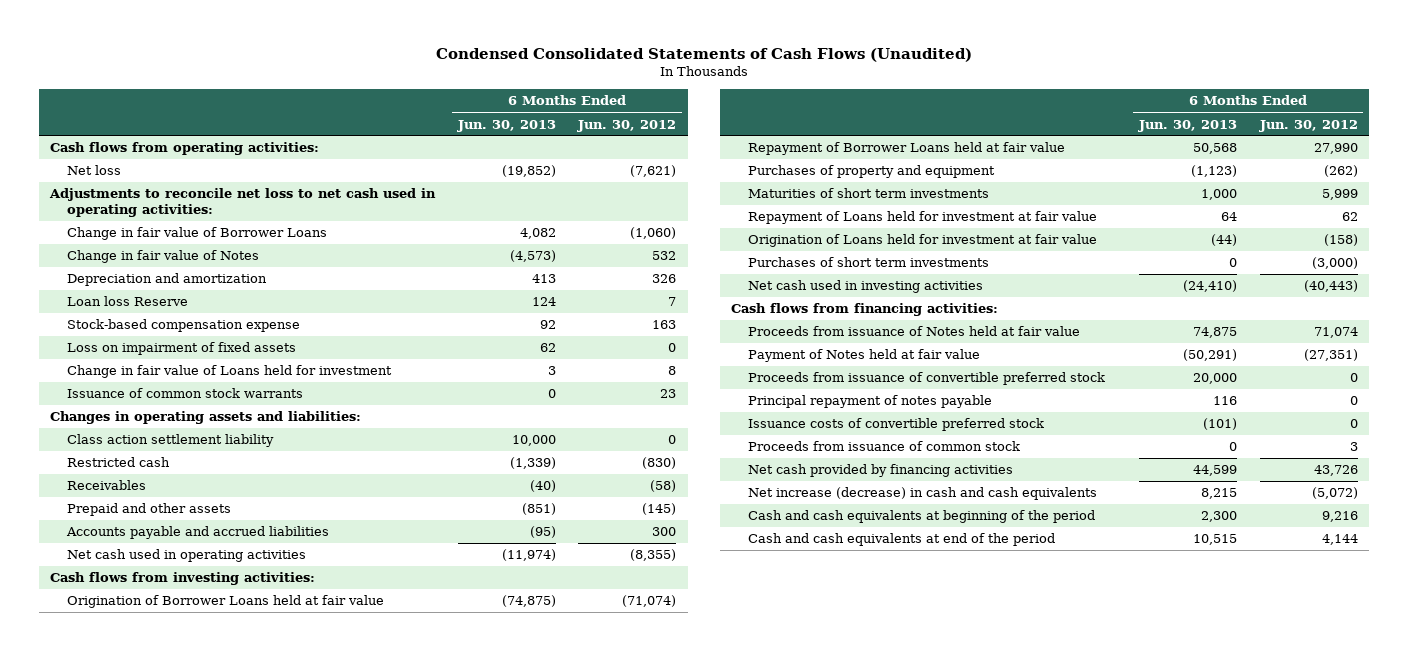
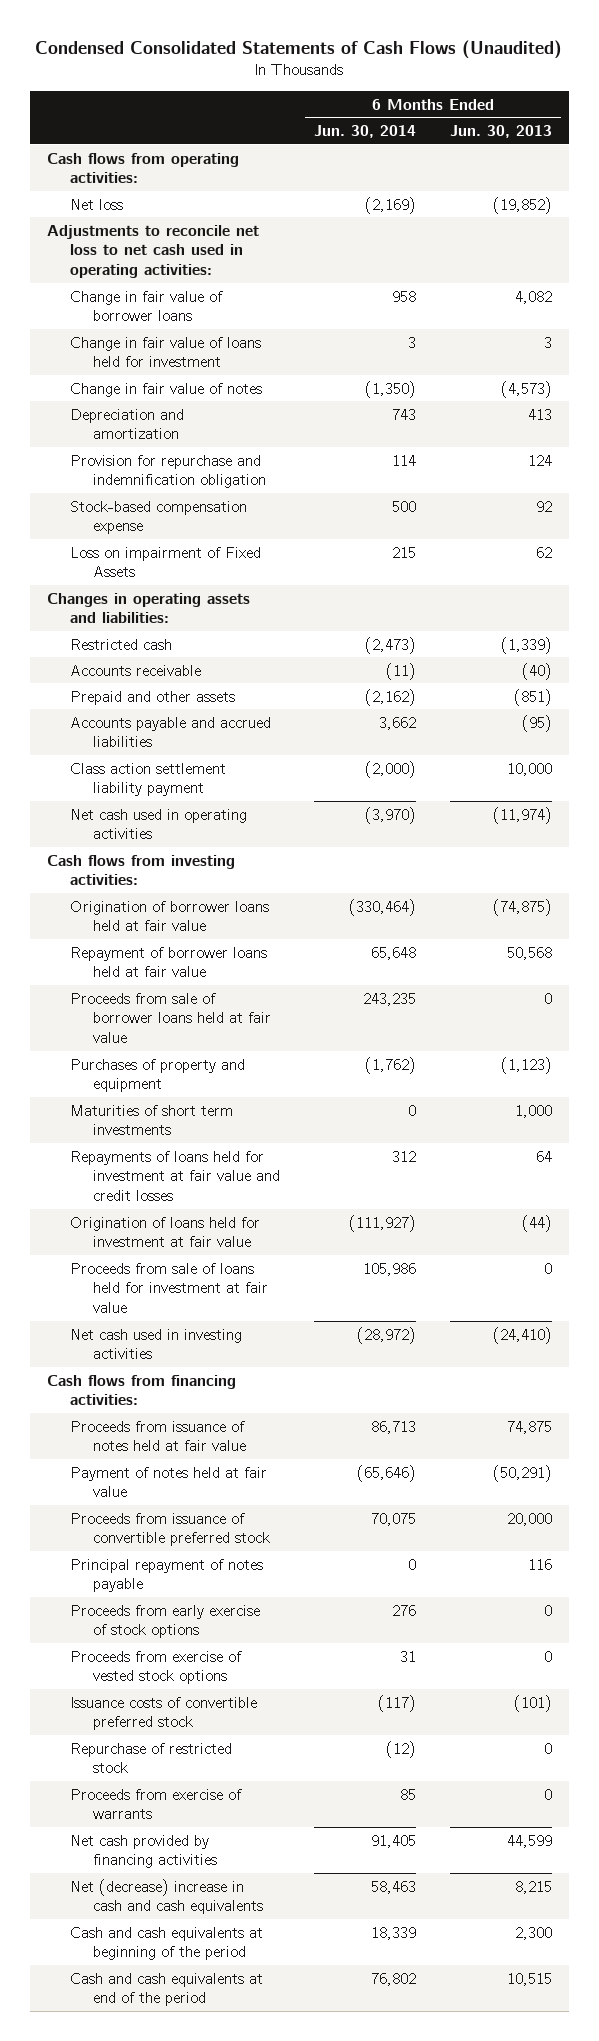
- | 6 Months Ended Jun. 30, 2013 | 6 Months Ended Jun. 30, 2012
+ | 6 Months Ended Jun. 30, 2014 | 6 Months Ended Jun. 30, 2013
- Change in fair value of Borrower Loans | 4,082 | (1,060)
- Change in fair value of Notes | (4,573) | 532
+ Change in fair value of borrower loans | 958 | 4,082
+ Change in fair value of loans held for investment | 3 | 3
+ Change in fair value of notes | (1,350) | (4,573)
- Loan loss Reserve | 124 | 7
+ Provision for repurchase and indemnification obligation | 114 | 124
- Loss on impairment of fixed assets | 62 | 0
- Change in fair value of Loans held for investment | 3 | 8
- Issuance of common stock warrants | 0 | 23
+ Loss on impairment of Fixed Assets | 215 | 62
- Class action settlement liability | 10,000 | 0
- Receivables | (40) | (58)
+ Accounts receivable | (11) | (40)
+ Class action settlement liability payment | (2,000) | 10,000
- Origination of Borrower Loans held at fair value | (74,875) | (71,074)
- Repayment of Borrower Loans held at fair value | 50,568 | 27,990
+ Origination of borrower loans held at fair value | (330,464) | (74,875)
+ Repayment of borrower loans held at fair value | 65,648 | 50,568
+ Proceeds from sale of borrower loans held at fair value | 243,235 | 0
- Repayment of Loans held for investment at fair value | 64 | 62
- Origination of Loans held for investment at fair value | (44) | (158)
- Purchases of short term investments | 0 | (3,000)
+ Repayments of loans held for investment at fair value and credit losses | 312 | 64
+ Origination of loans held for investment at fair value | (111,927) | (44)
+ Proceeds from sale of loans held for investment at fair value | 105,986 | 0
- Proceeds from issuance of Notes held at fair value | 74,875 | 71,074
- Payment of Notes held at fair value | (50,291) | (27,351)
+ Proceeds from issuance of notes held at fair value | 86,713 | 74,875
+ Payment of notes held at fair value | (65,646) | (50,291)
+ Proceeds from early exercise of stock options | 276 | 0
+ Proceeds from exercise of vested stock options | 31 | 0
- Proceeds from issuance of common stock | 0 | 3
+ Repurchase of restricted stock | (12) | 0
+ Proceeds from exercise of warrants | 85 | 0
- Net increase (decrease) in cash and cash equivalents | 8,215 | (5,072)
+ Net (decrease) increase in cash and cash equivalents | 58,463 | 8,215

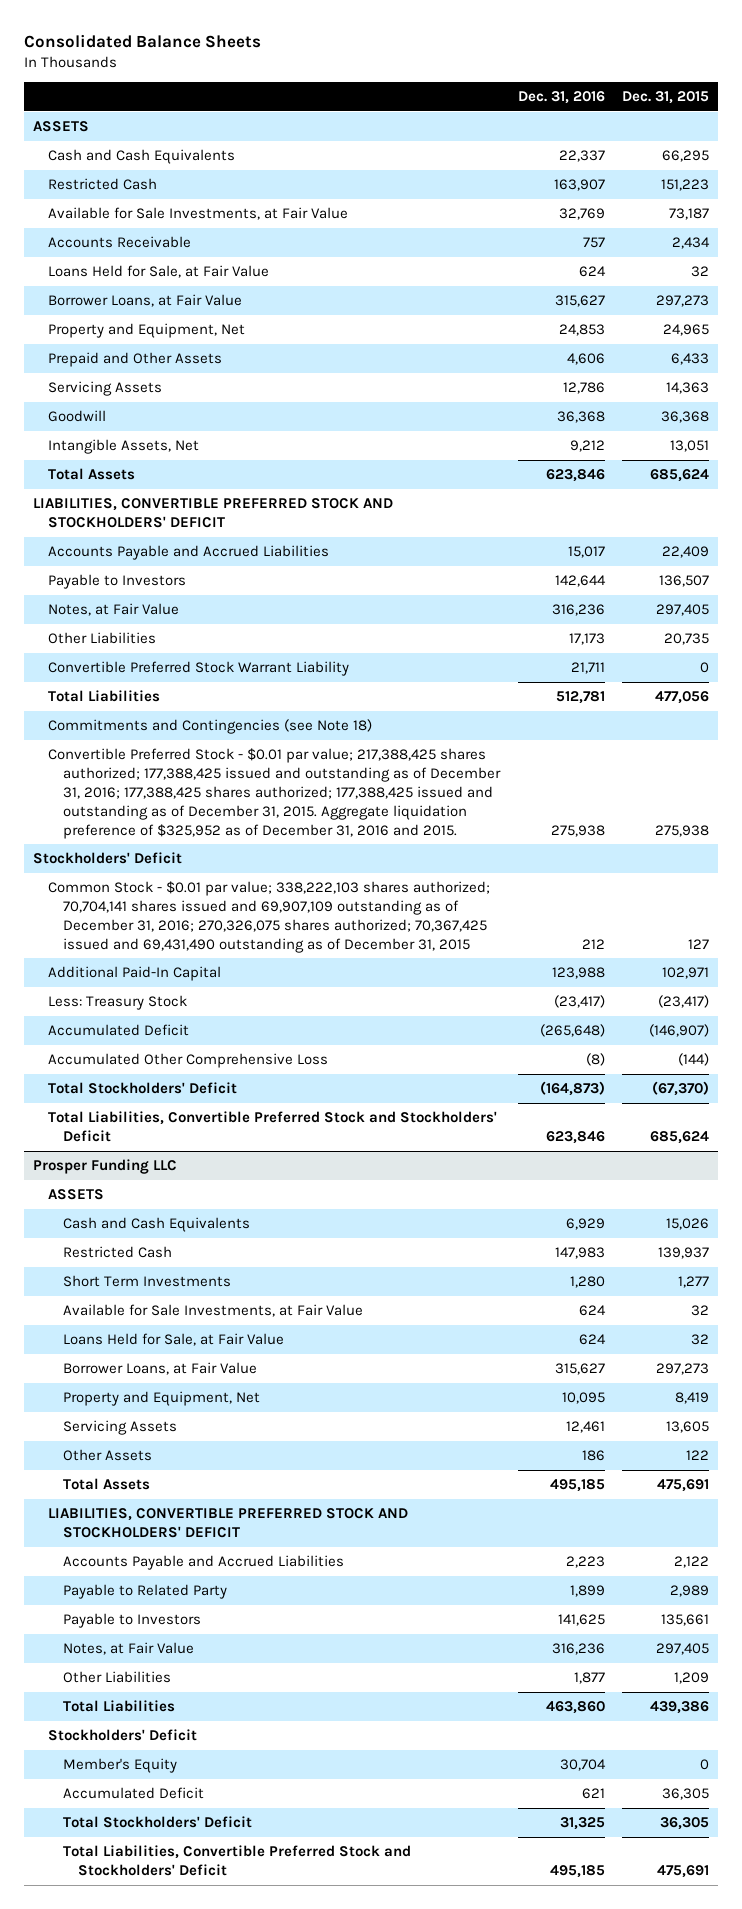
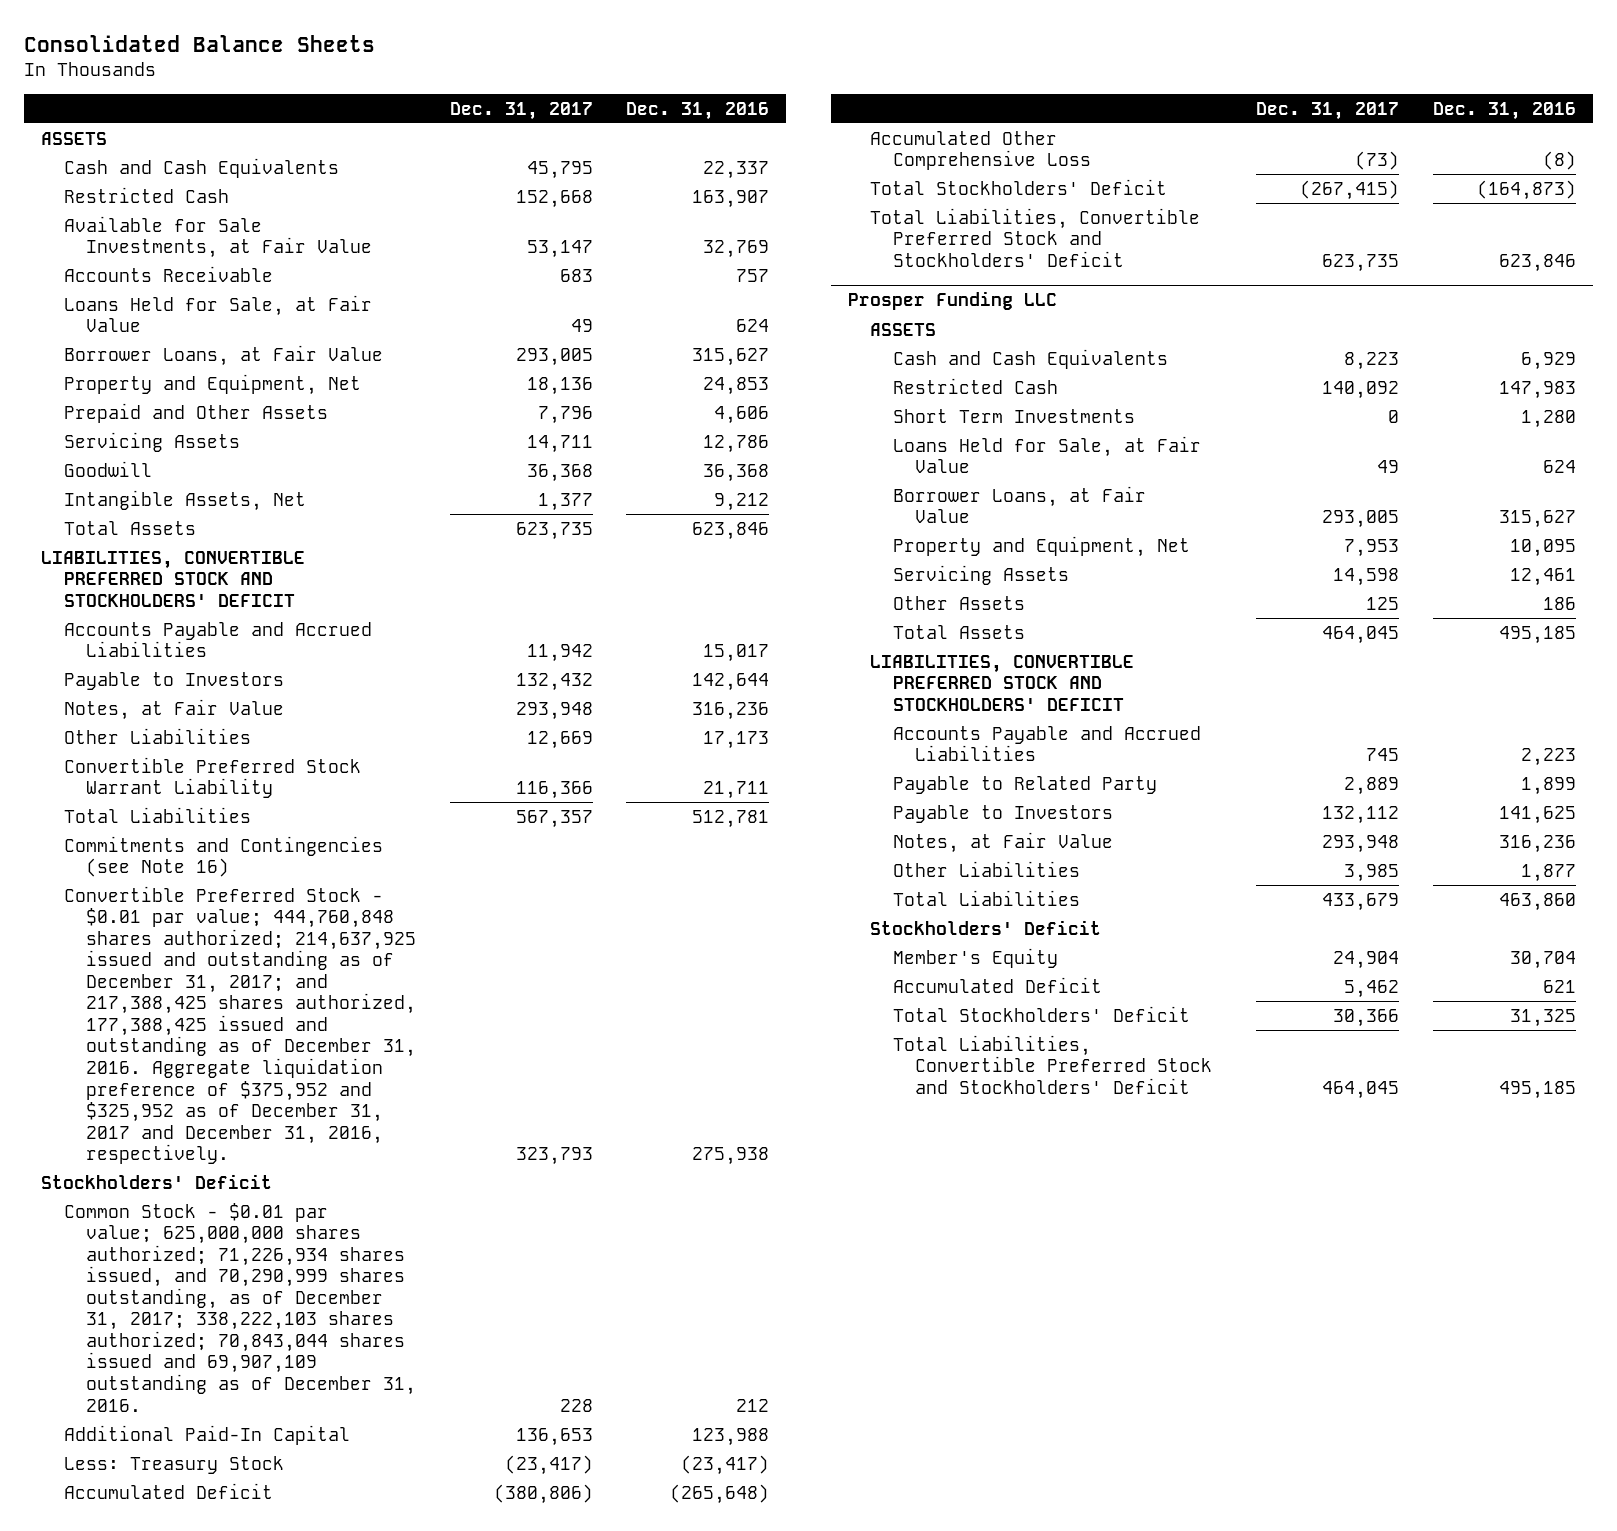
- | Dec. 31, 2016 | Dec. 31, 2015
+ | Dec. 31, 2017 | Dec. 31, 2016
- Commitments and Contingencies (see Note 18)
- Convertible Preferred Stock - $0.01 par value; 217,388,425 shares authorized; 177,388,425 issued and outstanding as of December 31, 2016; 177,388,425 shares authorized; 177,388,425 issued and outstanding as of December 31, 2015. Aggregate liquidation preference of $325,952 as of December 31, 2016 and 2015. | 275,938 | 275,938
+ Commitments and Contingencies (see Note 16)
+ Convertible Preferred Stock - $0.01 par value; 444,760,848 shares authorized; 214,637,925 issued and outstanding as of December 31, 2017; and 217,388,425 shares authorized, 177,388,425 issued and outstanding as of December 31, 2016. Aggregate liquidation preference of $375,952 and $325,952 as of December 31, 2017 and December 31, 2016, respectively. | 323,793 | 275,938
- Common Stock - $0.01 par value; 338,222,103 shares authorized; 70,704,141 shares issued and 69,907,109 outstanding as of December 31, 2016; 270,326,075 shares authorized; 70,367,425 issued and 69,431,490 outstanding as of December 31, 2015 | 212 | 127
+ Common Stock - $0.01 par value; 625,000,000 shares authorized; 71,226,934 shares issued, and 70,290,999 shares outstanding, as of December 31, 2017; 338,222,103 shares authorized; 70,843,044 shares issued and 69,907,109 outstanding as of December 31, 2016. | 228 | 212
@ Prosper Funding LLC
- Available for Sale Investments, at Fair Value | 624 | 32

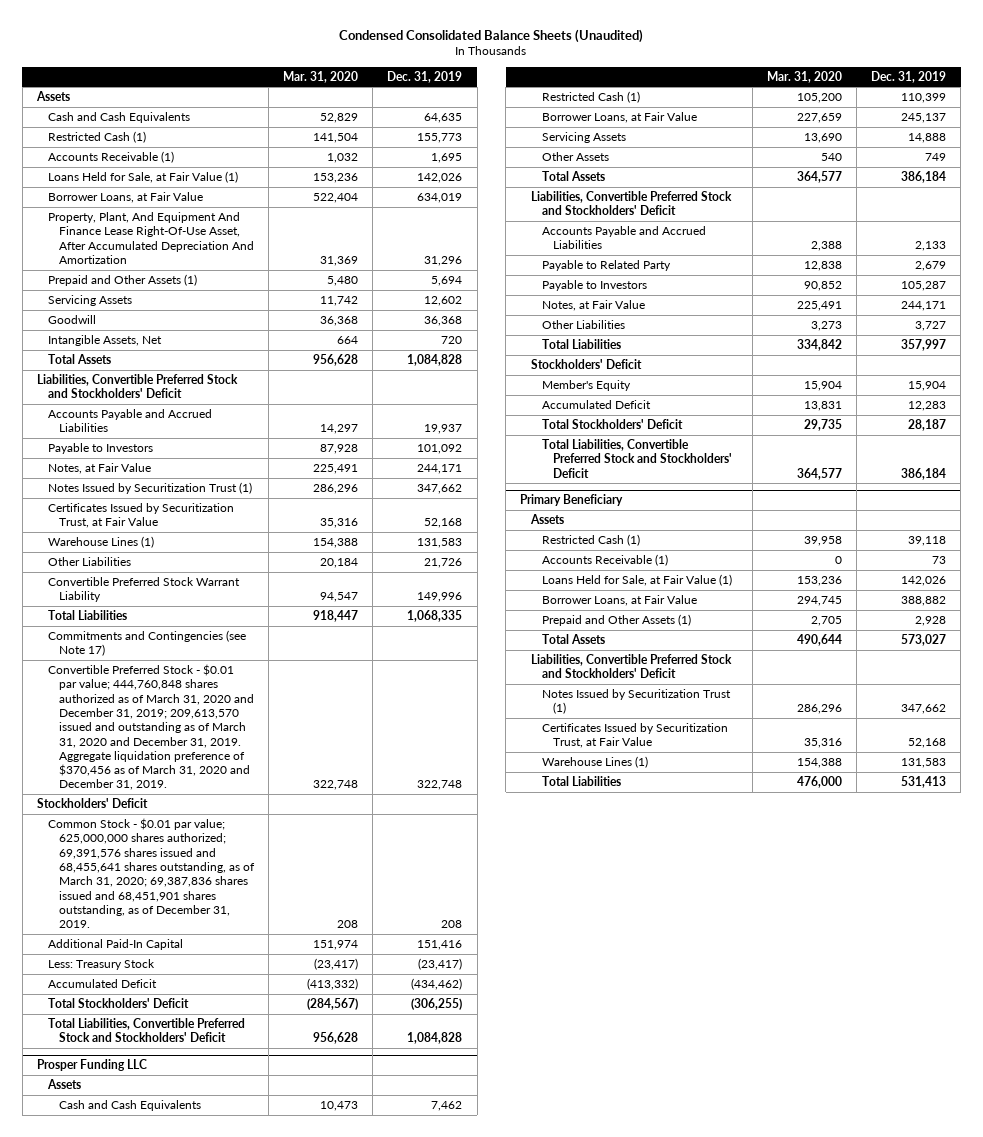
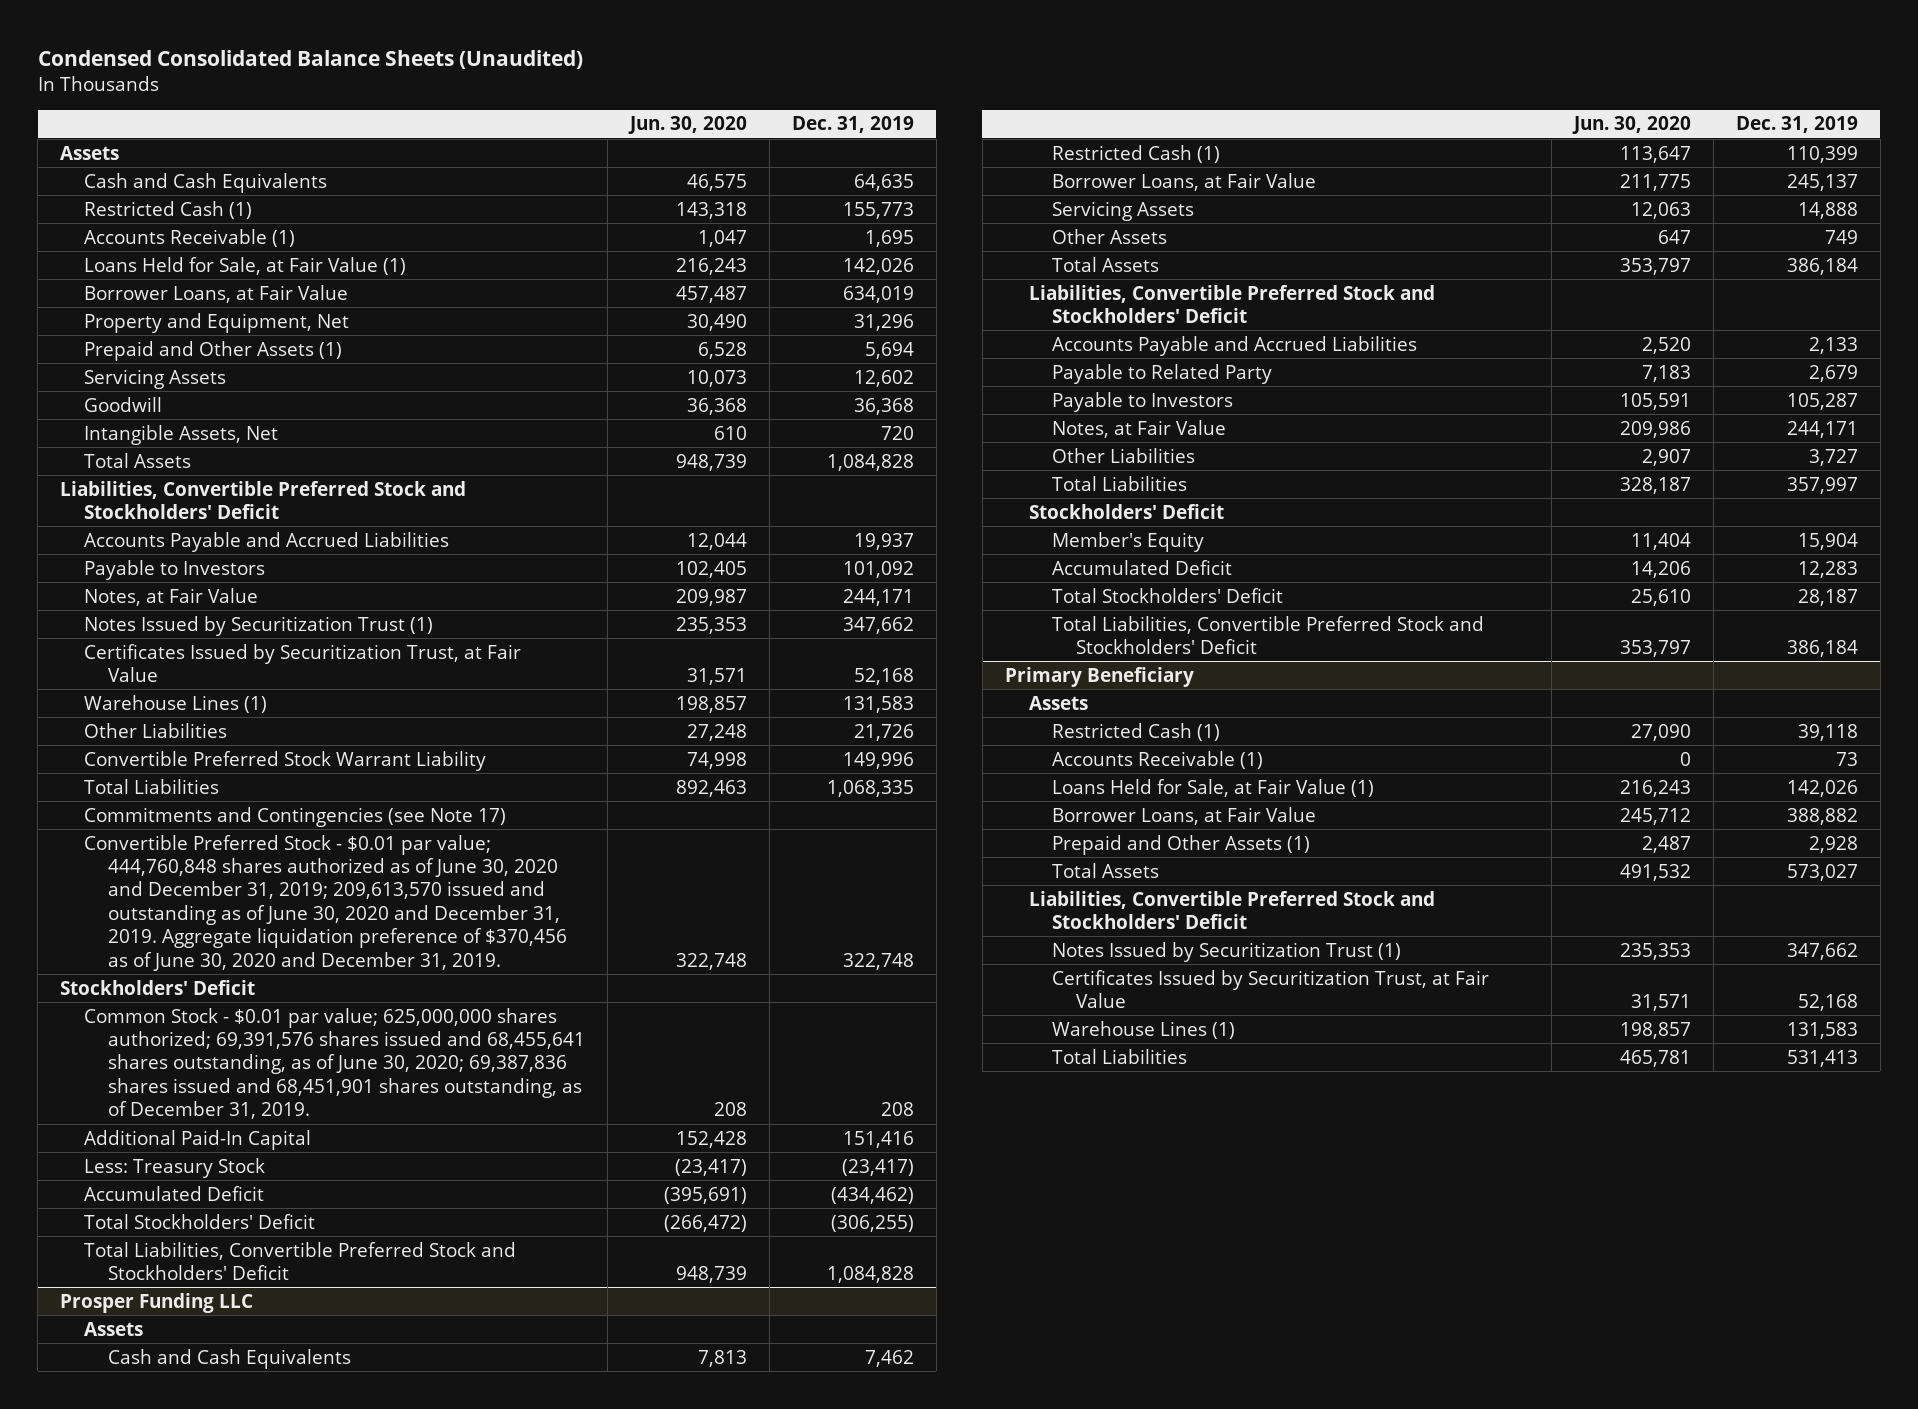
- | Mar. 31, 2020 | Dec. 31, 2019
+ | Jun. 30, 2020 | Dec. 31, 2019
- Property, Plant, And Equipment And Finance Lease Right-Of-Use Asset, After Accumulated Depreciation And Amortization | 31,369 | 31,296
+ Property and Equipment, Net | 30,490 | 31,296
- Convertible Preferred Stock - $0.01 par value; 444,760,848 shares authorized as of March 31, 2020 and December 31, 2019; 209,613,570 issued and outstanding as of March 31, 2020 and December 31, 2019. Aggregate liquidation preference of $370,456 as of March 31, 2020 and December 31, 2019. | 322,748 | 322,748
+ Convertible Preferred Stock - $0.01 par value; 444,760,848 shares authorized as of June 30, 2020 and December 31, 2019; 209,613,570 issued and outstanding as of June 30, 2020 and December 31, 2019. Aggregate liquidation preference of $370,456 as of June 30, 2020 and December 31, 2019. | 322,748 | 322,748
- Common Stock - $0.01 par value; 625,000,000 shares authorized; 69,391,576 shares issued and 68,455,641 shares outstanding, as of March 31, 2020; 69,387,836 shares issued and 68,451,901 shares outstanding, as of December 31, 2019. | 208 | 208
+ Common Stock - $0.01 par value; 625,000,000 shares authorized; 69,391,576 shares issued and 68,455,641 shares outstanding, as of June 30, 2020; 69,387,836 shares issued and 68,451,901 shares outstanding, as of December 31, 2019. | 208 | 208

